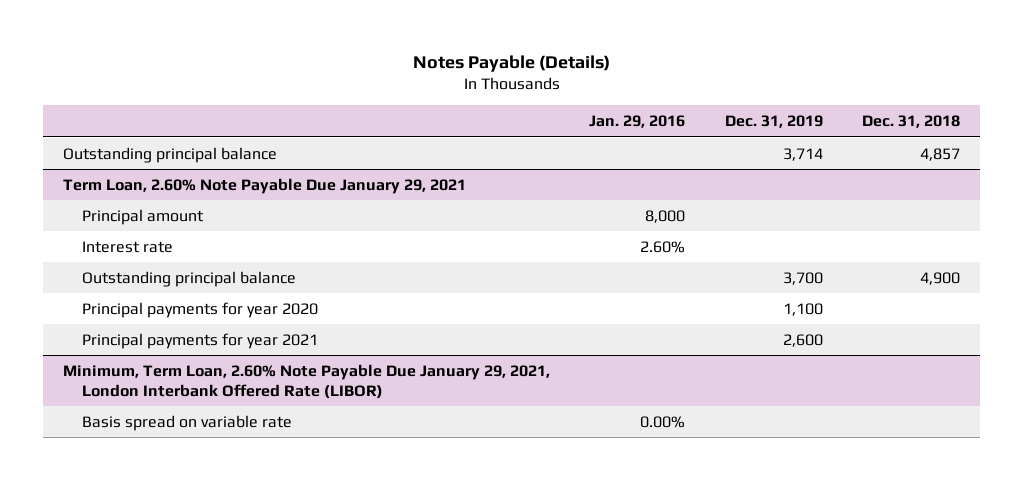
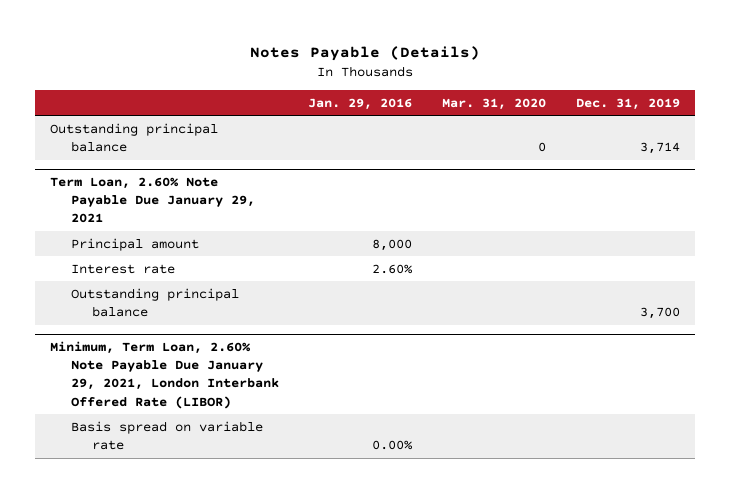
- | Jan. 29, 2016 | Dec. 31, 2019 | Dec. 31, 2018
+ | Jan. 29, 2016 | Mar. 31, 2020 | Dec. 31, 2019
@ Term Loan, 2.60% Note Payable Due January 29, 2021
- Principal payments for year 2020 | | 1,100 |
- Principal payments for year 2021 | | 2,600 |

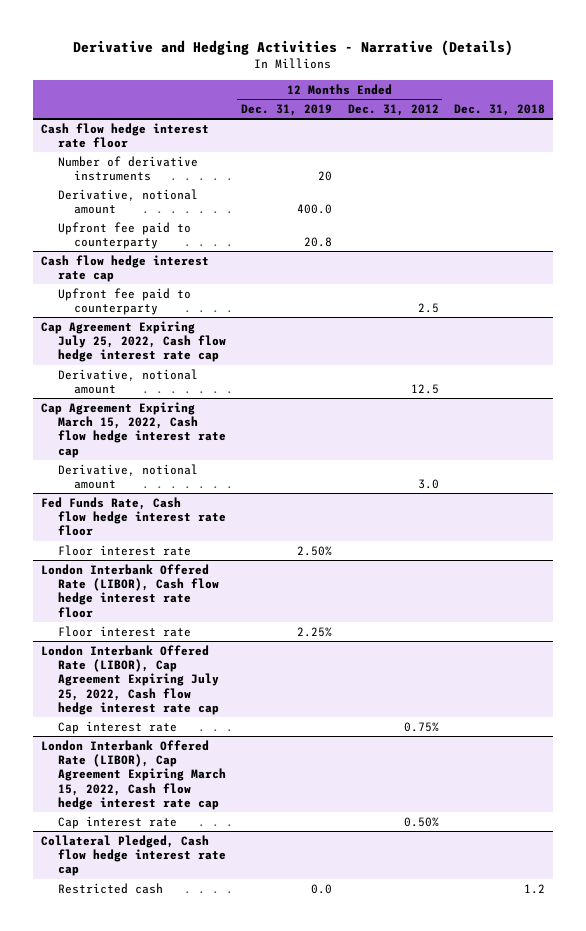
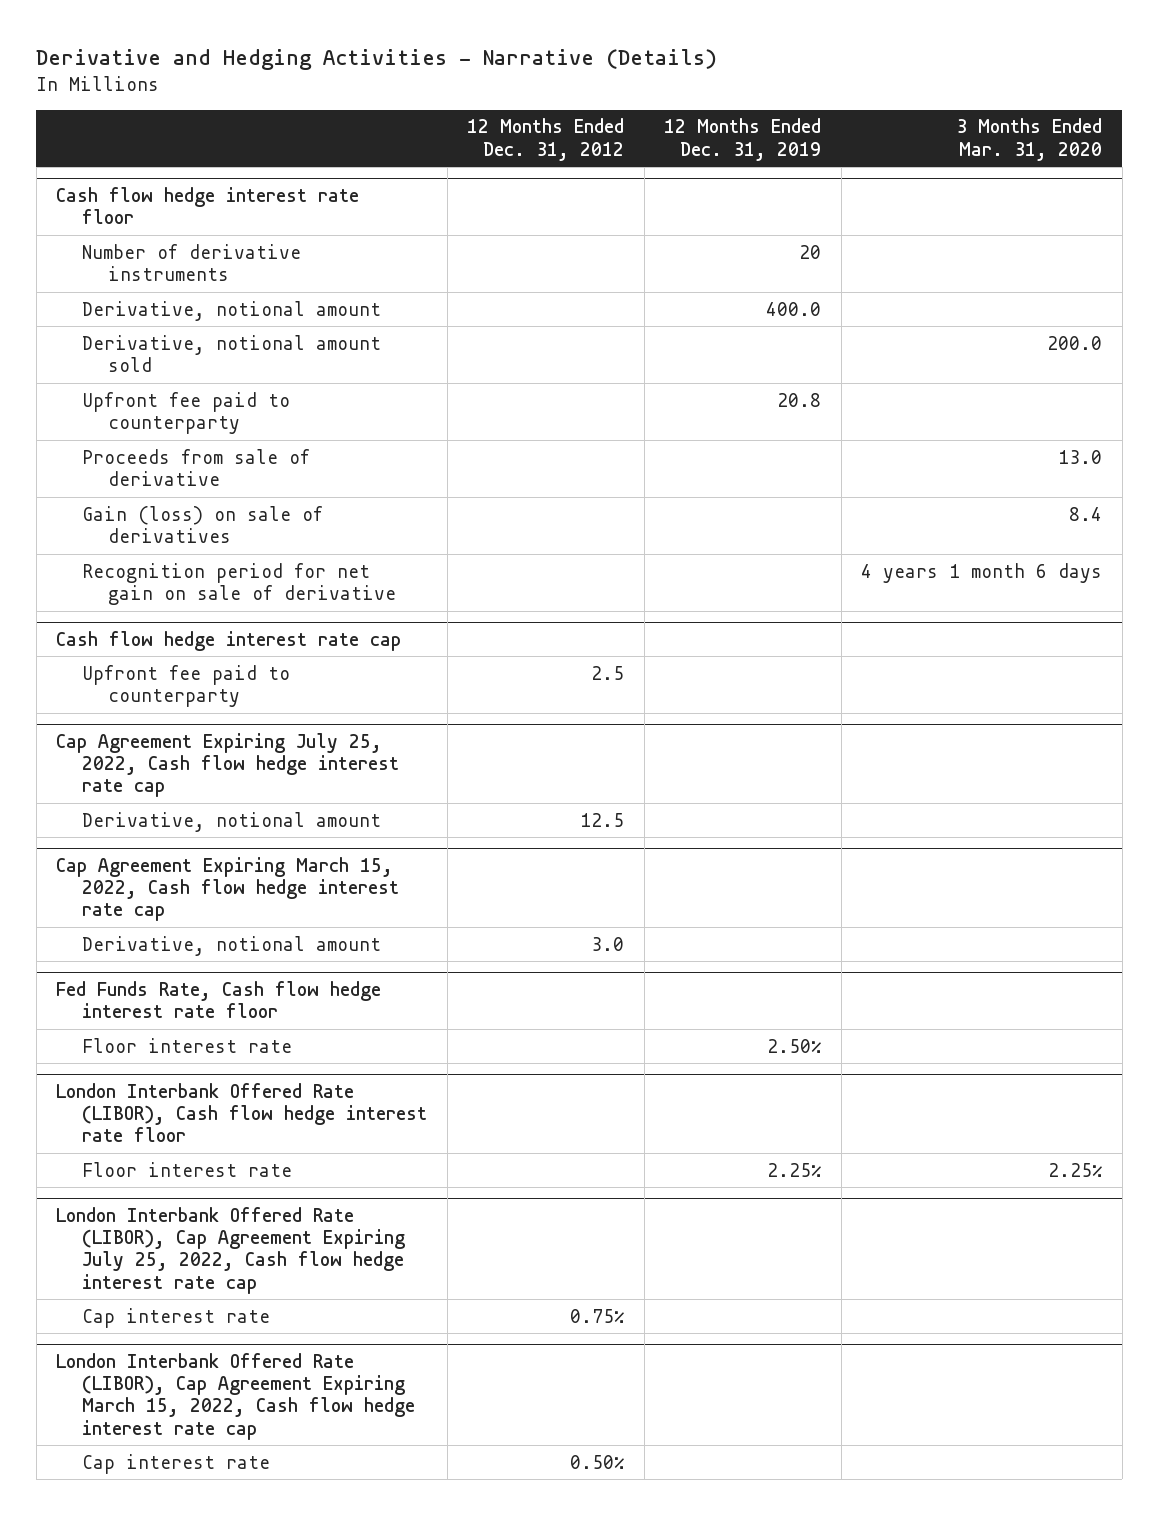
- | 12 Months Ended Dec. 31, 2019 | 12 Months Ended Dec. 31, 2012 | Dec. 31, 2018
+ | 12 Months Ended Dec. 31, 2012 | 12 Months Ended Dec. 31, 2019 | 3 Months Ended Mar. 31, 2020
@ Cash flow hedge interest rate floor
+ Derivative, notional amount sold | | | 200.0
+ Proceeds from sale of derivative | | | 13.0
+ Gain (loss) on sale of derivatives | | | 8.4
+ Recognition period for net gain on sale of derivative | | | 4 years 1 month 6 days
- Collateral Pledged, Cash flow hedge interest rate cap
- Restricted cash | 0.0 | | 1.2

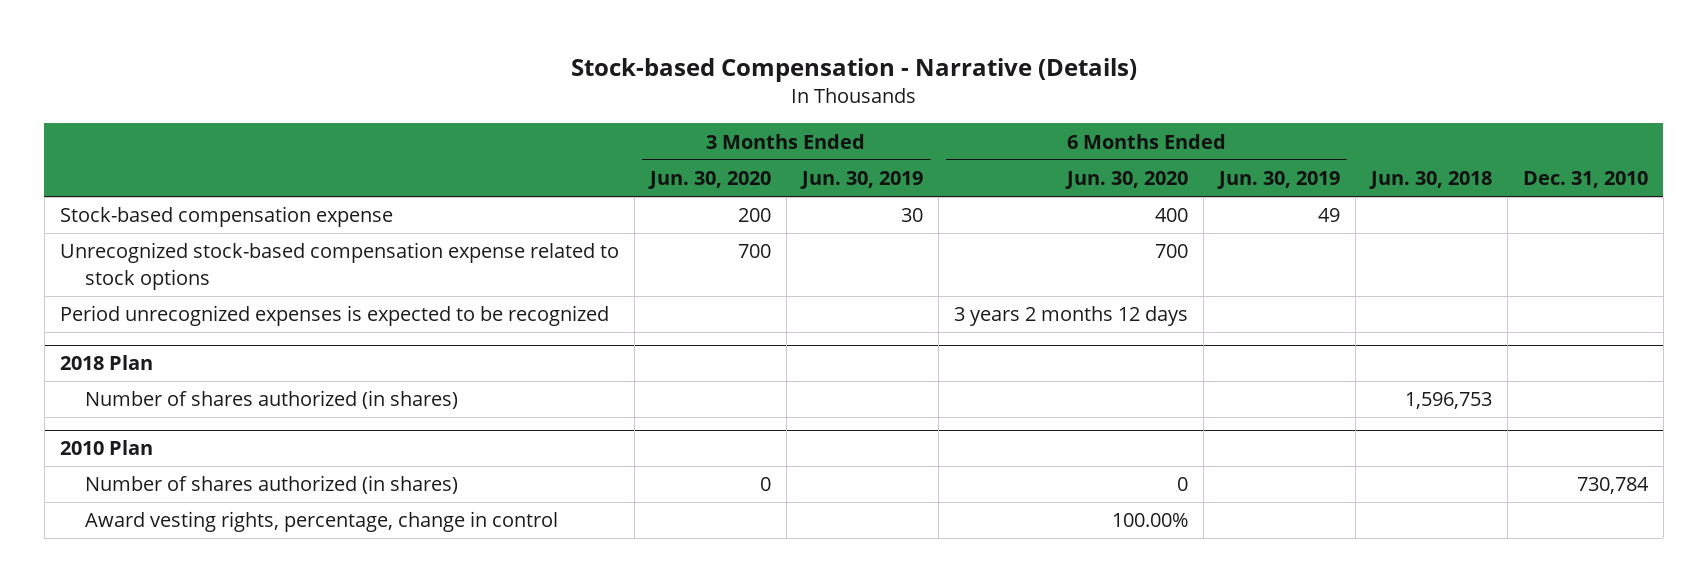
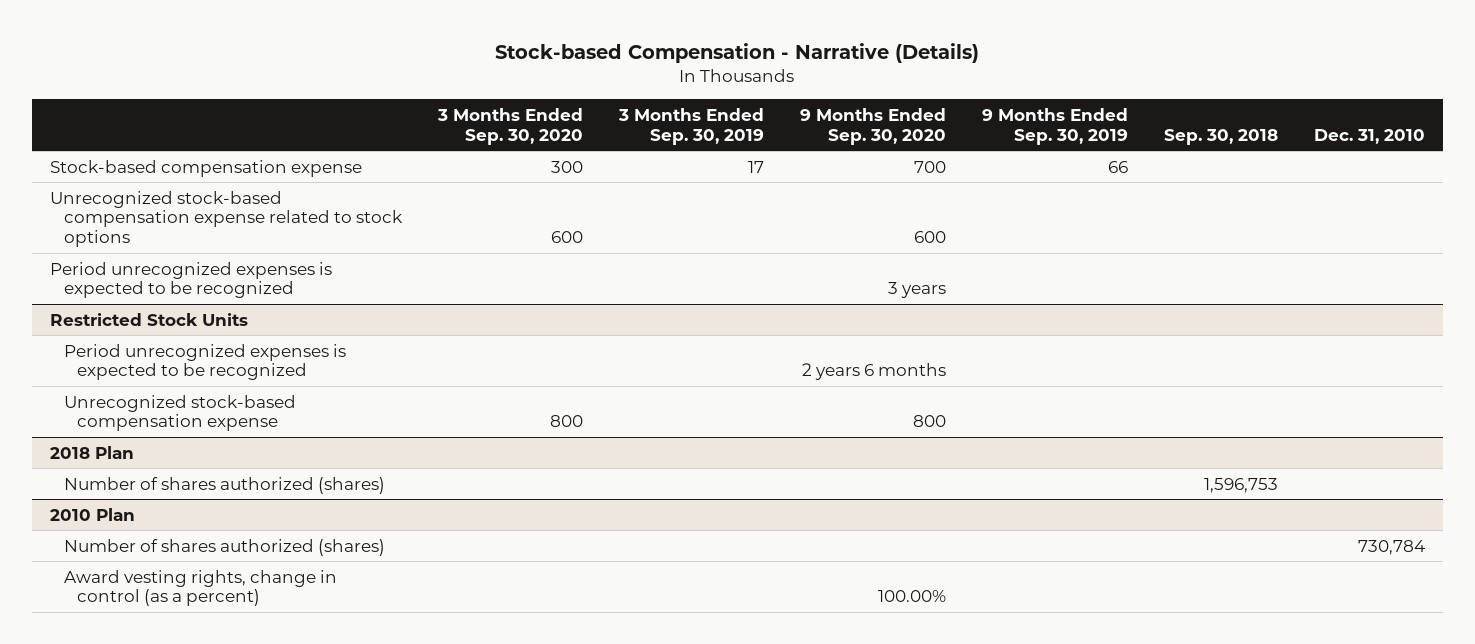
- | 3 Months Ended Jun. 30, 2020 | 3 Months Ended Jun. 30, 2019 | 6 Months Ended Jun. 30, 2020 | 6 Months Ended Jun. 30, 2019 | Jun. 30, 2018 | Dec. 31, 2010
+ | 3 Months Ended Sep. 30, 2020 | 3 Months Ended Sep. 30, 2019 | 9 Months Ended Sep. 30, 2020 | 9 Months Ended Sep. 30, 2019 | Sep. 30, 2018 | Dec. 31, 2010
+ Restricted Stock Units
+ Period unrecognized expenses is expected to be recognized | | | 2 years 6 months | | |
+ Unrecognized stock-based compensation expense | 800 | | 800 | | |
@ 2018 Plan
- Number of shares authorized (in shares) | | | | | 1,596,753 |
+ Number of shares authorized (shares) | | | | | 1,596,753 |
@ 2010 Plan
- Number of shares authorized (in shares) | 0 | | 0 | | | 730,784
- Award vesting rights, percentage, change in control | | | 100.00% | | |
+ Number of shares authorized (shares) | | | | | | 730,784
+ Award vesting rights, change in control (as a percent) | | | 100.00% | | |

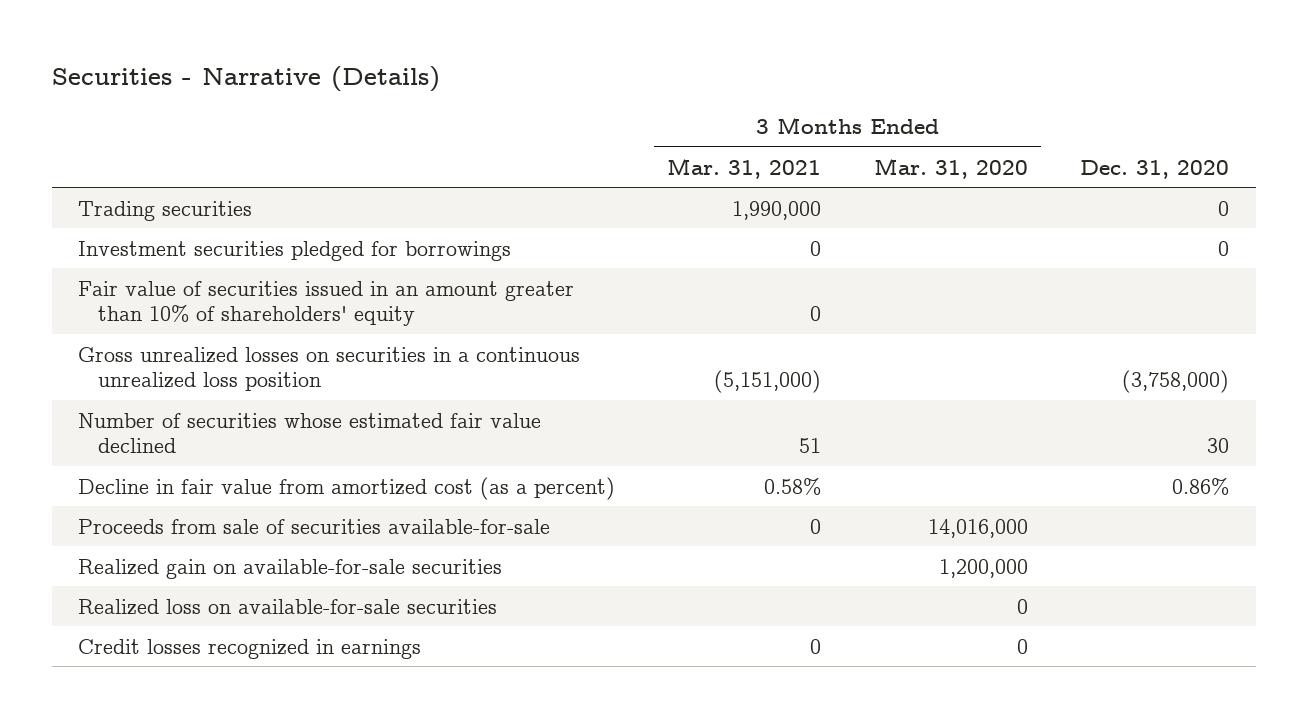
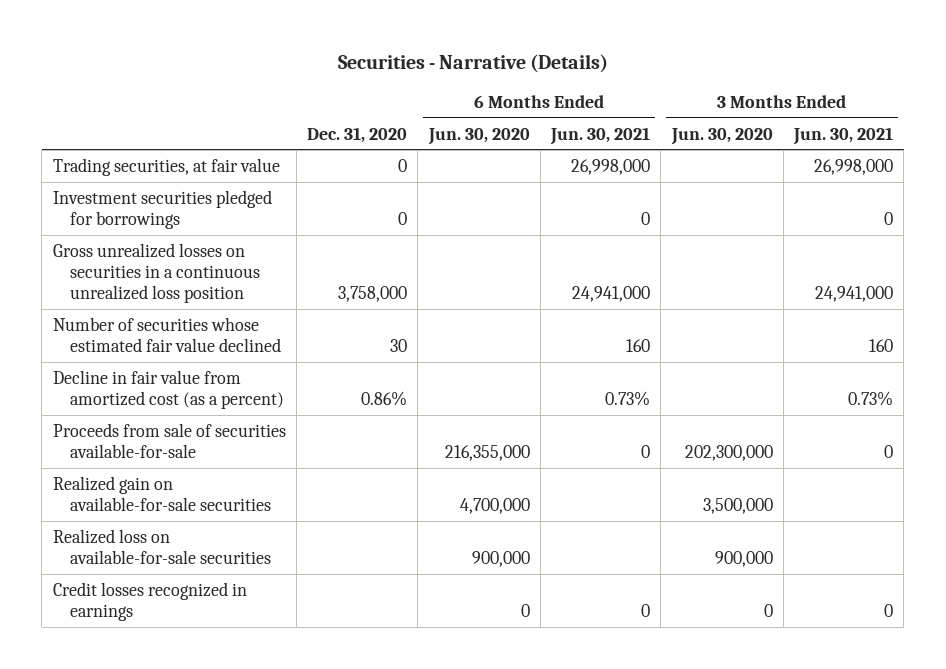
- | 3 Months Ended Mar. 31, 2021 | 3 Months Ended Mar. 31, 2020 | Dec. 31, 2020
+ | Dec. 31, 2020 | 6 Months Ended Jun. 30, 2020 | 6 Months Ended Jun. 30, 2021 | 3 Months Ended Jun. 30, 2020 | 3 Months Ended Jun. 30, 2021
- Trading securities | 1,990,000 | | 0
+ Trading securities, at fair value | 0 | | 26,998,000 | | 26,998,000
- Fair value of securities issued in an amount greater than 10% of shareholders' equity | 0 | |
- Gross unrealized losses on securities in a continuous unrealized loss position | (5,151,000) | | (3,758,000)
+ Gross unrealized losses on securities in a continuous unrealized loss position | 3,758,000 | | 24,941,000 | | 24,941,000

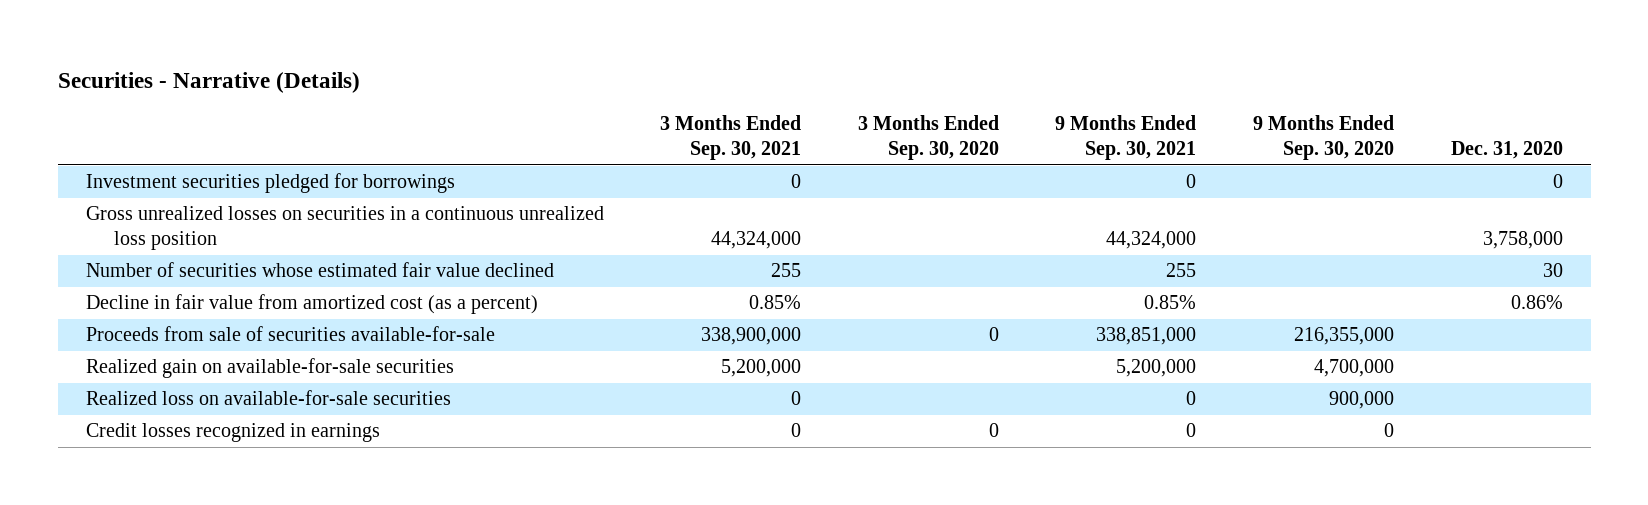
- | Dec. 31, 2020 | 6 Months Ended Jun. 30, 2020 | 6 Months Ended Jun. 30, 2021 | 3 Months Ended Jun. 30, 2020 | 3 Months Ended Jun. 30, 2021
+ | 3 Months Ended Sep. 30, 2021 | 3 Months Ended Sep. 30, 2020 | 9 Months Ended Sep. 30, 2021 | 9 Months Ended Sep. 30, 2020 | Dec. 31, 2020
- Trading securities, at fair value | 0 | | 26,998,000 | | 26,998,000

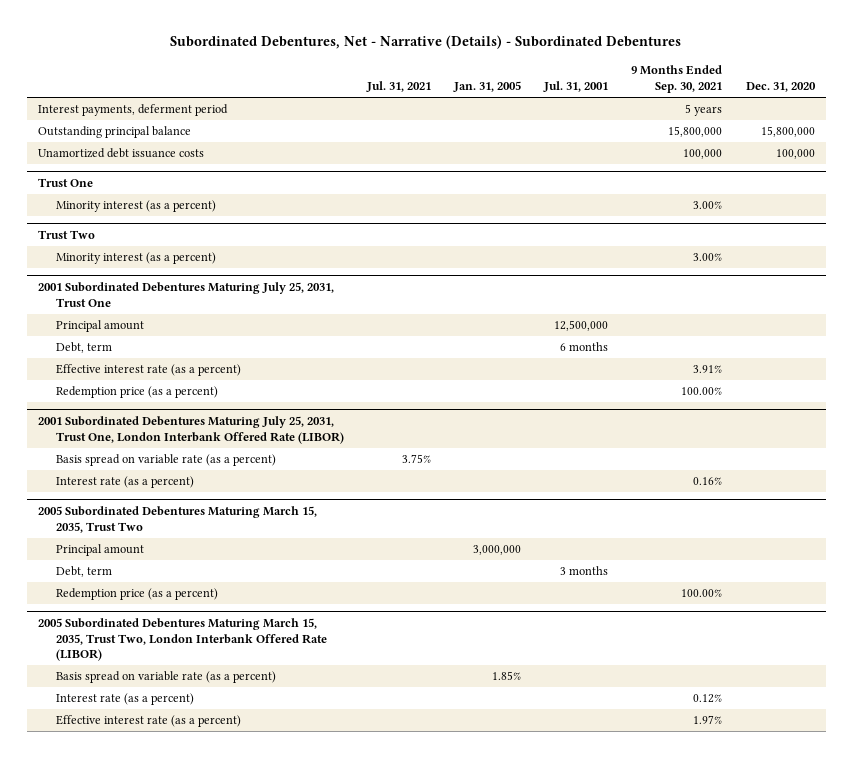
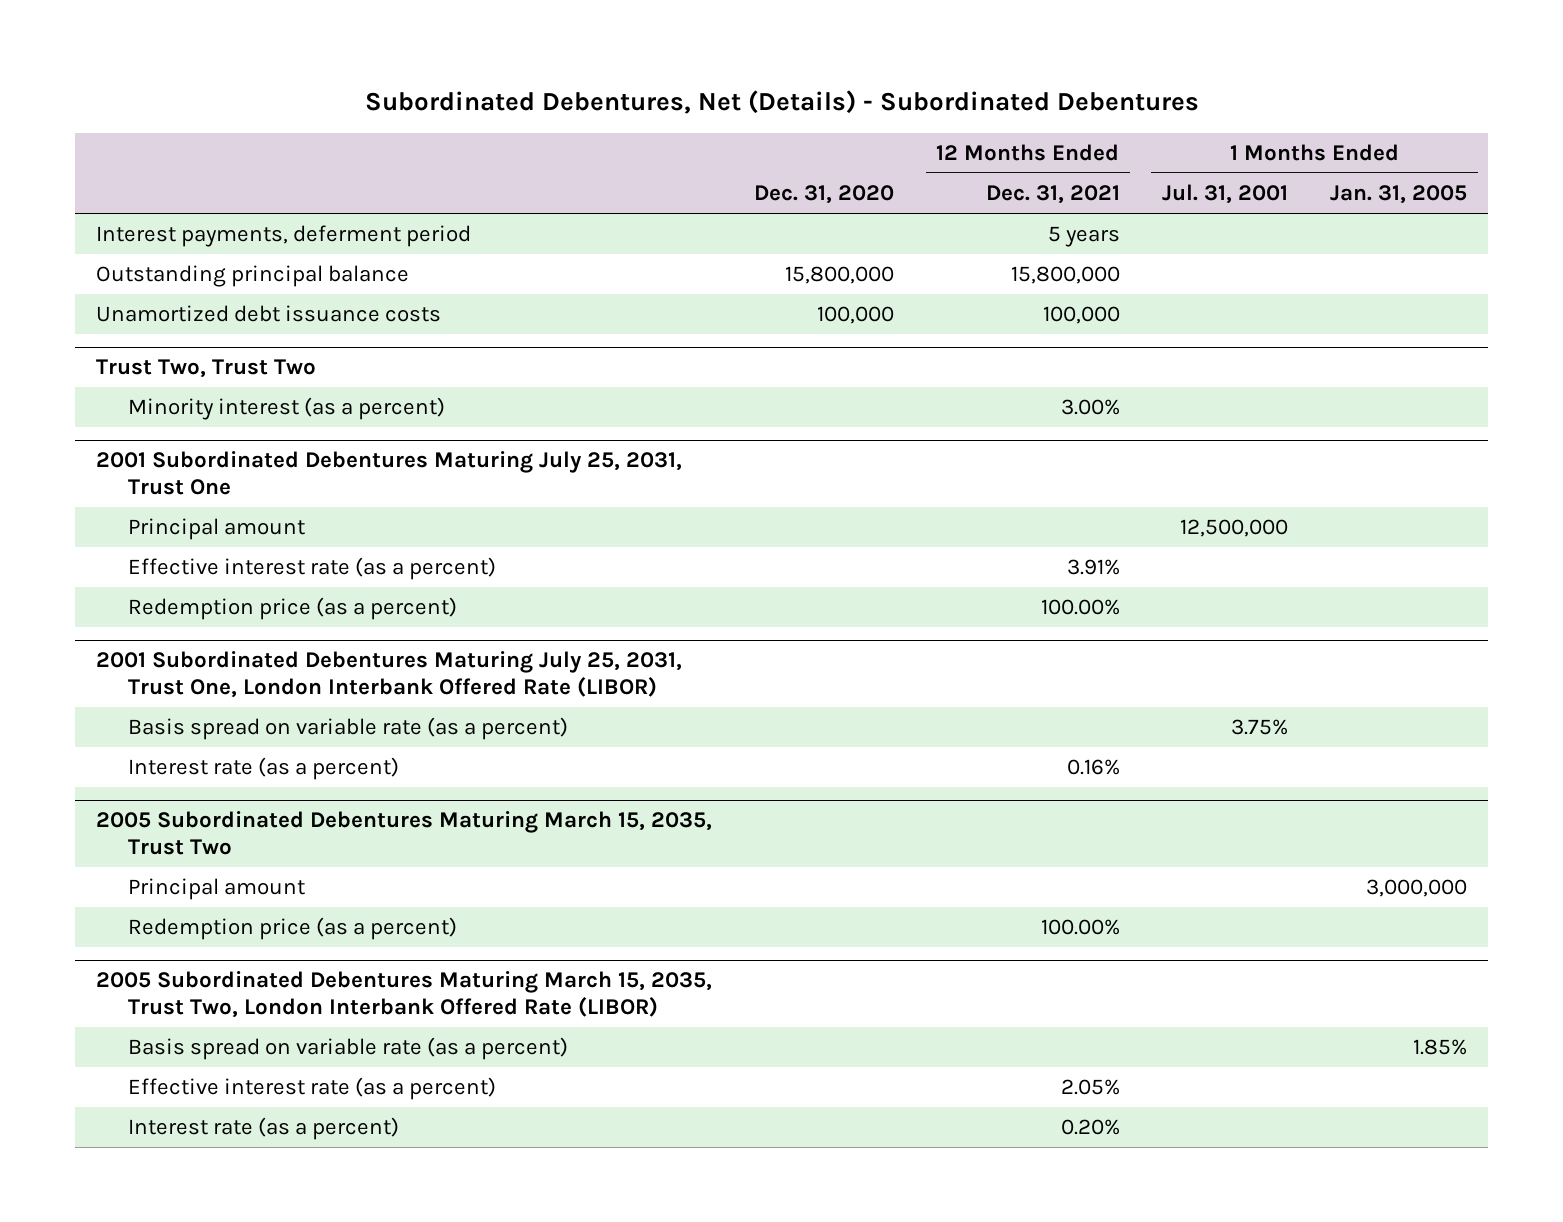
- Subordinated Debentures, Net - Narrative (Details) - Subordinated Debentures
+ Subordinated Debentures, Net (Details) - Subordinated Debentures
- | Jul. 31, 2021 | Jan. 31, 2005 | Jul. 31, 2001 | 9 Months Ended Sep. 30, 2021 | Dec. 31, 2020
+ | Dec. 31, 2020 | 12 Months Ended Dec. 31, 2021 | 1 Months Ended Jul. 31, 2001 | 1 Months Ended Jan. 31, 2005
- Trust One
- Minority interest (as a percent) | | | | 3.00% |
- Trust Two
+ Trust Two, Trust Two
@ 2001 Subordinated Debentures Maturing July 25, 2031, Trust One
- Debt, term | | | 6 months | |
@ 2005 Subordinated Debentures Maturing March 15, 2035, Trust Two
- Debt, term | | | 3 months | |
@ 2005 Subordinated Debentures Maturing March 15, 2035, Trust Two, London Interbank Offered Rate (LIBOR)
moved down: Interest rate (as a percent) | | 0.20% | |

